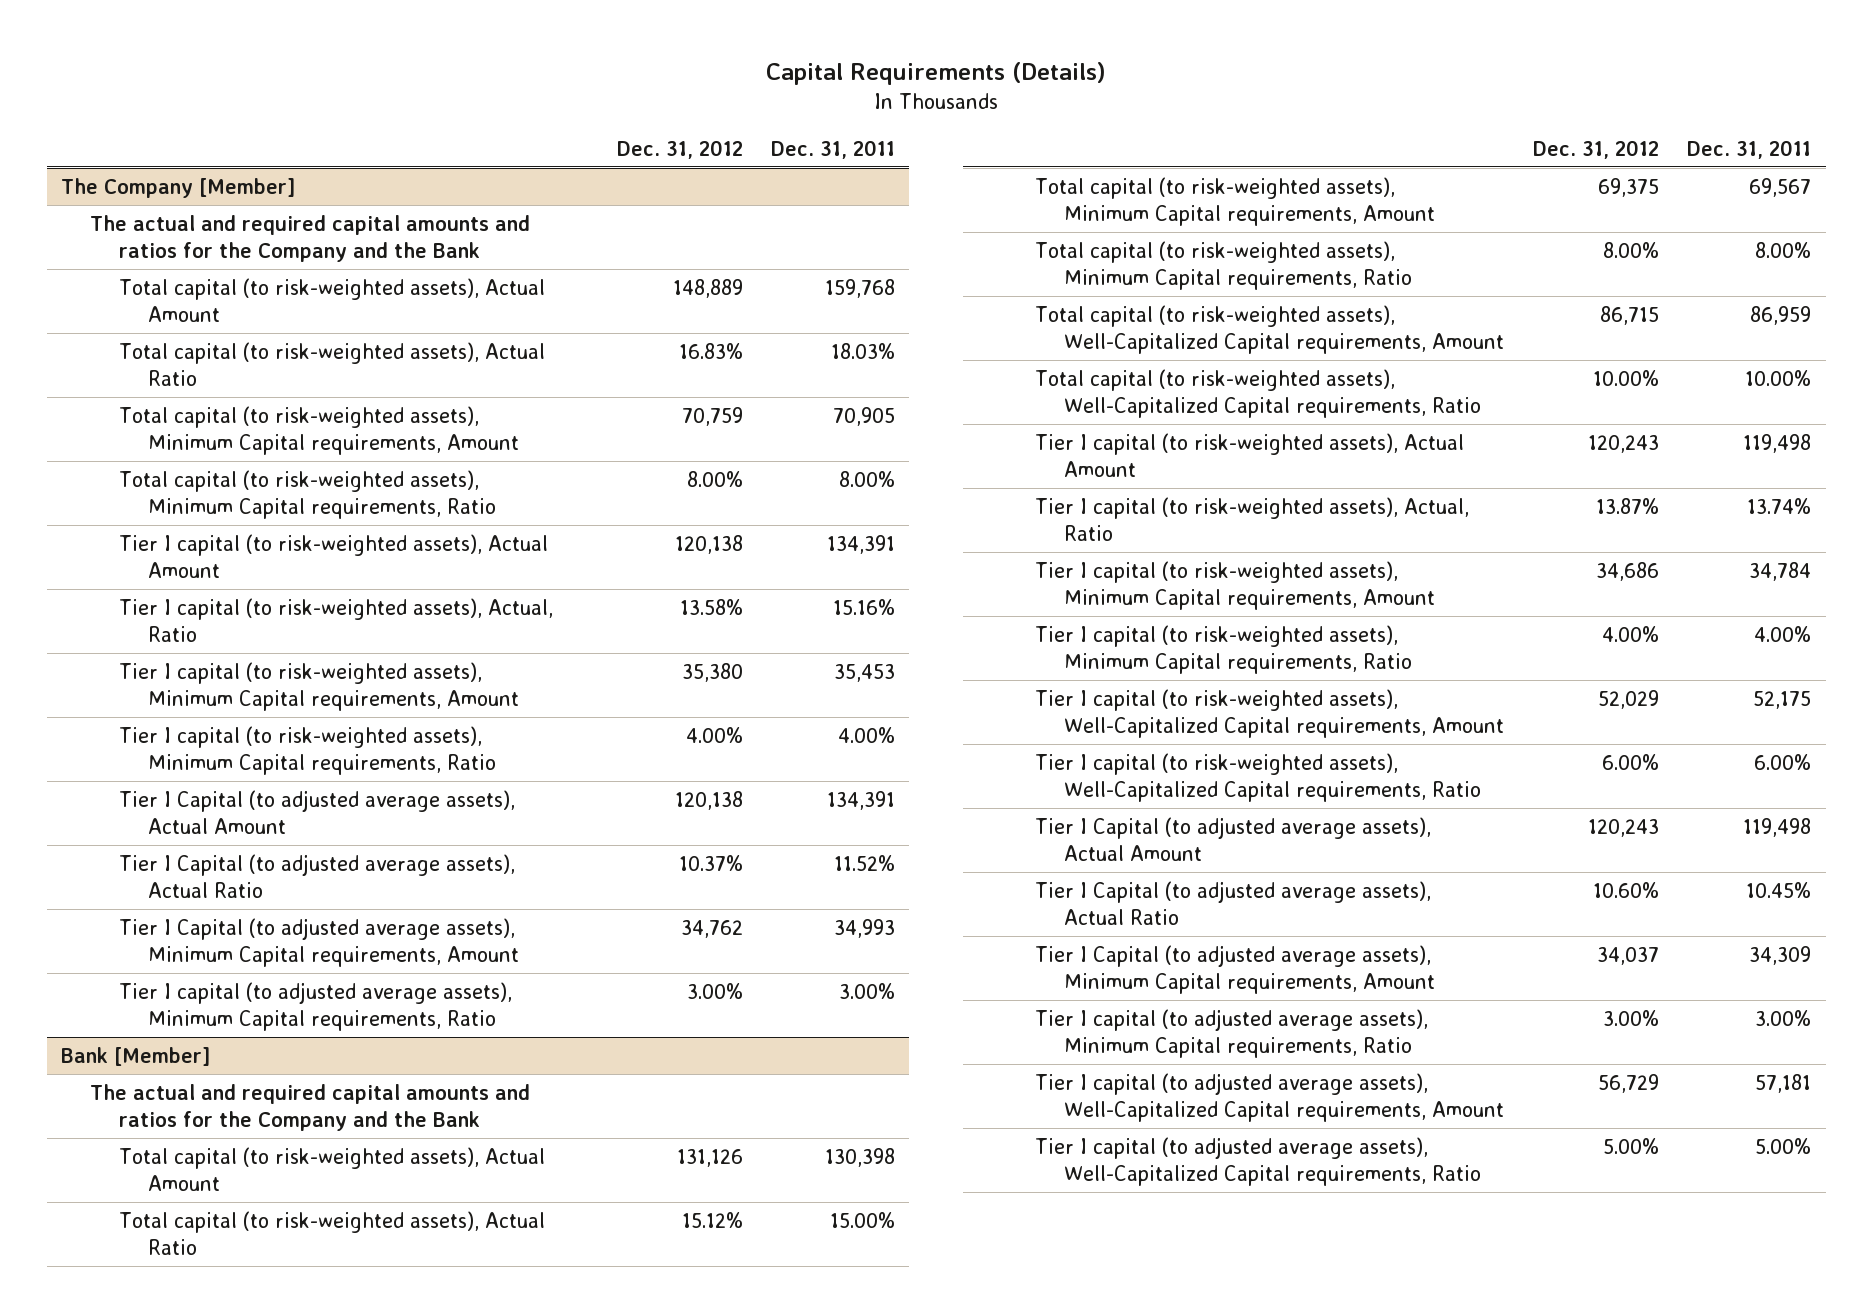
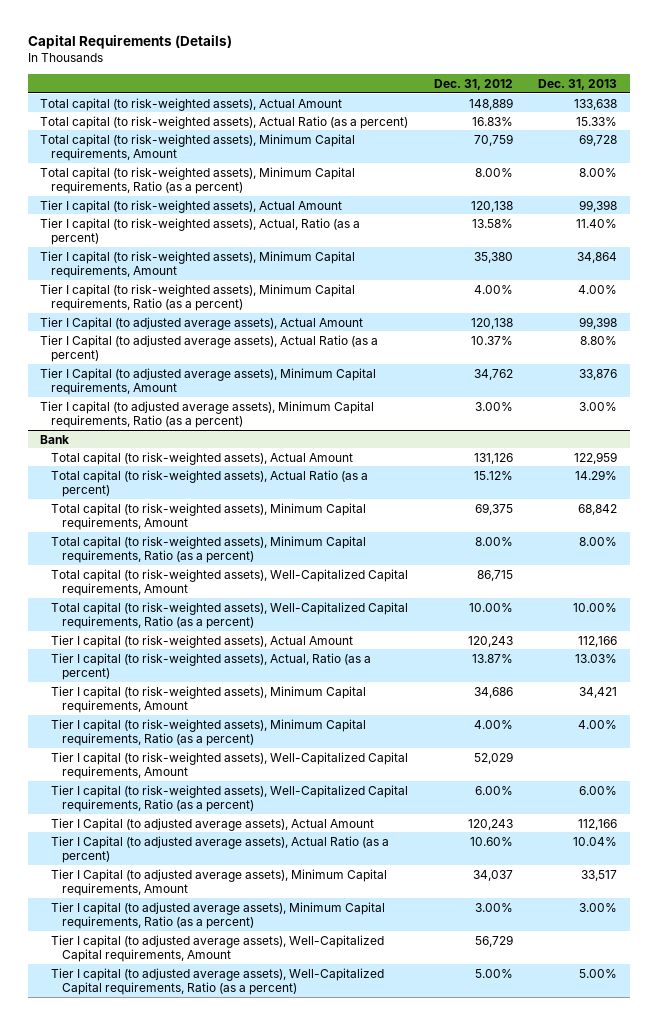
- | Dec. 31, 2012 | Dec. 31, 2011
+ | Dec. 31, 2012 | Dec. 31, 2013
- The Company [Member]
- The actual and required capital amounts and ratios for the Company and the Bank
- Total capital (to risk-weighted assets), Actual Ratio | 16.83% | 18.03%
+ Total capital (to risk-weighted assets), Actual Ratio (as a percent) | 16.83% | 15.33%
- Total capital (to risk-weighted assets), Minimum Capital requirements, Ratio | 8.00% | 8.00%
+ Total capital (to risk-weighted assets), Minimum Capital requirements, Ratio (as a percent) | 8.00% | 8.00%
- Tier I capital (to risk-weighted assets), Actual, Ratio | 13.58% | 15.16%
+ Tier I capital (to risk-weighted assets), Actual, Ratio (as a percent) | 13.58% | 11.40%
- Tier I capital (to risk-weighted assets), Minimum Capital requirements, Ratio | 4.00% | 4.00%
+ Tier I capital (to risk-weighted assets), Minimum Capital requirements, Ratio (as a percent) | 4.00% | 4.00%
- Tier I Capital (to adjusted average assets), Actual Ratio | 10.37% | 11.52%
+ Tier I Capital (to adjusted average assets), Actual Ratio (as a percent) | 10.37% | 8.80%
- Tier I capital (to adjusted average assets), Minimum Capital requirements, Ratio | 3.00% | 3.00%
- Bank [Member]
- The actual and required capital amounts and ratios for the Company and the Bank
+ Tier I capital (to adjusted average assets), Minimum Capital requirements, Ratio (as a percent) | 3.00% | 3.00%
+ Bank
- Total capital (to risk-weighted assets), Actual Ratio | 15.12% | 15.00%
+ Total capital (to risk-weighted assets), Actual Ratio (as a percent) | 15.12% | 14.29%
- Total capital (to risk-weighted assets), Minimum Capital requirements, Ratio | 8.00% | 8.00%
+ Total capital (to risk-weighted assets), Minimum Capital requirements, Ratio (as a percent) | 8.00% | 8.00%
- Total capital (to risk-weighted assets), Well-Capitalized Capital requirements, Ratio | 10.00% | 10.00%
+ Total capital (to risk-weighted assets), Well-Capitalized Capital requirements, Ratio (as a percent) | 10.00% | 10.00%
- Tier I capital (to risk-weighted assets), Actual, Ratio | 13.87% | 13.74%
+ Tier I capital (to risk-weighted assets), Actual, Ratio (as a percent) | 13.87% | 13.03%
- Tier I capital (to risk-weighted assets), Minimum Capital requirements, Ratio | 4.00% | 4.00%
+ Tier I capital (to risk-weighted assets), Minimum Capital requirements, Ratio (as a percent) | 4.00% | 4.00%
- Tier I capital (to risk-weighted assets), Well-Capitalized Capital requirements, Ratio | 6.00% | 6.00%
+ Tier I capital (to risk-weighted assets), Well-Capitalized Capital requirements, Ratio (as a percent) | 6.00% | 6.00%
- Tier I Capital (to adjusted average assets), Actual Ratio | 10.60% | 10.45%
+ Tier I Capital (to adjusted average assets), Actual Ratio (as a percent) | 10.60% | 10.04%
- Tier I capital (to adjusted average assets), Minimum Capital requirements, Ratio | 3.00% | 3.00%
+ Tier I capital (to adjusted average assets), Minimum Capital requirements, Ratio (as a percent) | 3.00% | 3.00%
- Tier I capital (to adjusted average assets), Well-Capitalized Capital requirements, Ratio | 5.00% | 5.00%
+ Tier I capital (to adjusted average assets), Well-Capitalized Capital requirements, Ratio (as a percent) | 5.00% | 5.00%

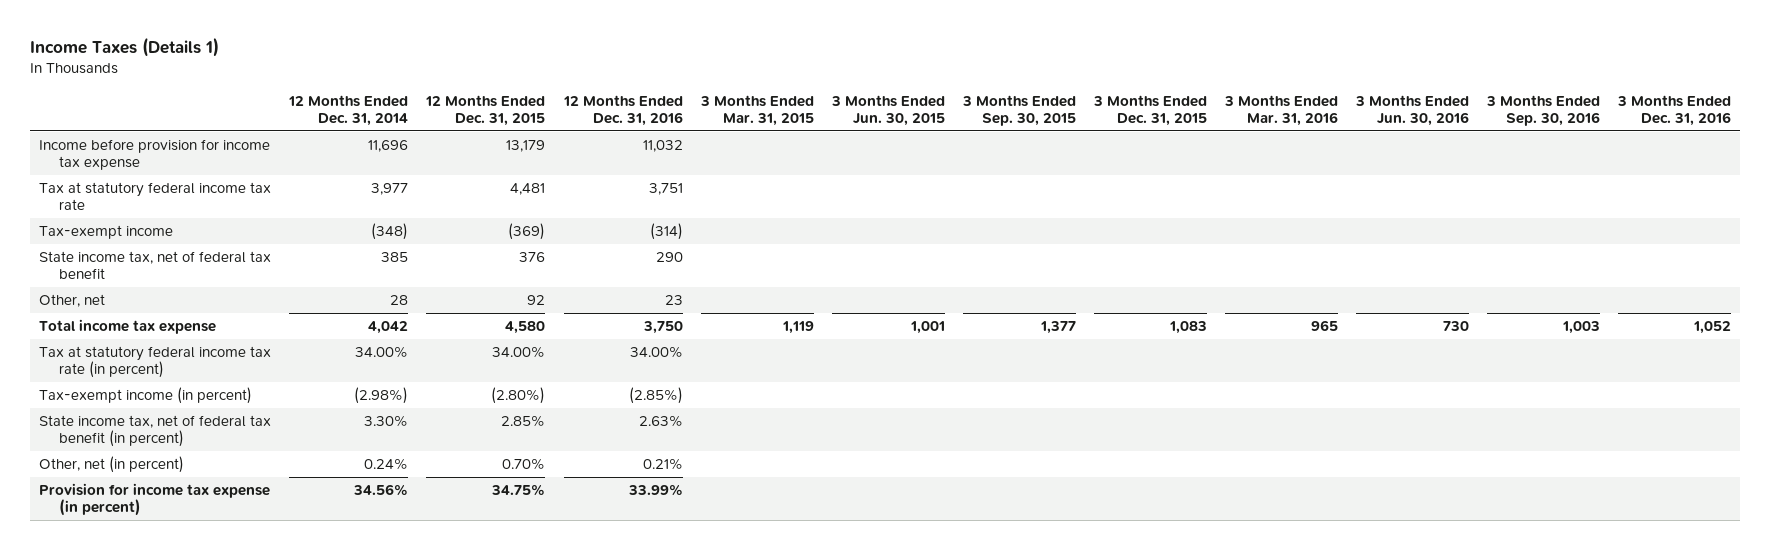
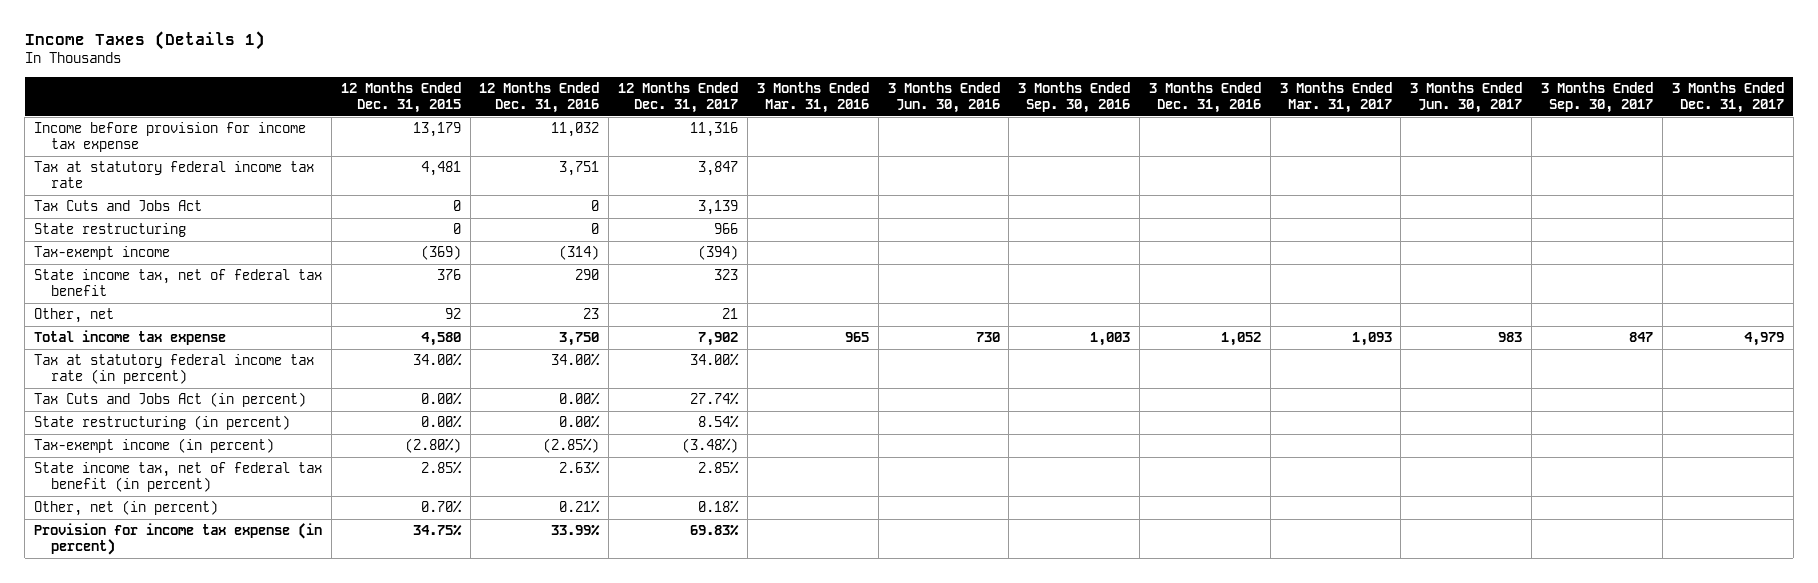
- | 12 Months Ended Dec. 31, 2014 | 12 Months Ended Dec. 31, 2015 | 12 Months Ended Dec. 31, 2016 | 3 Months Ended Mar. 31, 2015 | 3 Months Ended Jun. 30, 2015 | 3 Months Ended Sep. 30, 2015 | 3 Months Ended Dec. 31, 2015 | 3 Months Ended Mar. 31, 2016 | 3 Months Ended Jun. 30, 2016 | 3 Months Ended Sep. 30, 2016 | 3 Months Ended Dec. 31, 2016
+ | 12 Months Ended Dec. 31, 2015 | 12 Months Ended Dec. 31, 2016 | 12 Months Ended Dec. 31, 2017 | 3 Months Ended Mar. 31, 2016 | 3 Months Ended Jun. 30, 2016 | 3 Months Ended Sep. 30, 2016 | 3 Months Ended Dec. 31, 2016 | 3 Months Ended Mar. 31, 2017 | 3 Months Ended Jun. 30, 2017 | 3 Months Ended Sep. 30, 2017 | 3 Months Ended Dec. 31, 2017
+ Tax Cuts and Jobs Act | 0 | 0 | 3,139 | | | | | | | |
+ State restructuring | 0 | 0 | 966 | | | | | | | |
+ Tax Cuts and Jobs Act (in percent) | 0.00% | 0.00% | 27.74% | | | | | | | |
+ State restructuring (in percent) | 0.00% | 0.00% | 8.54% | | | | | | | |

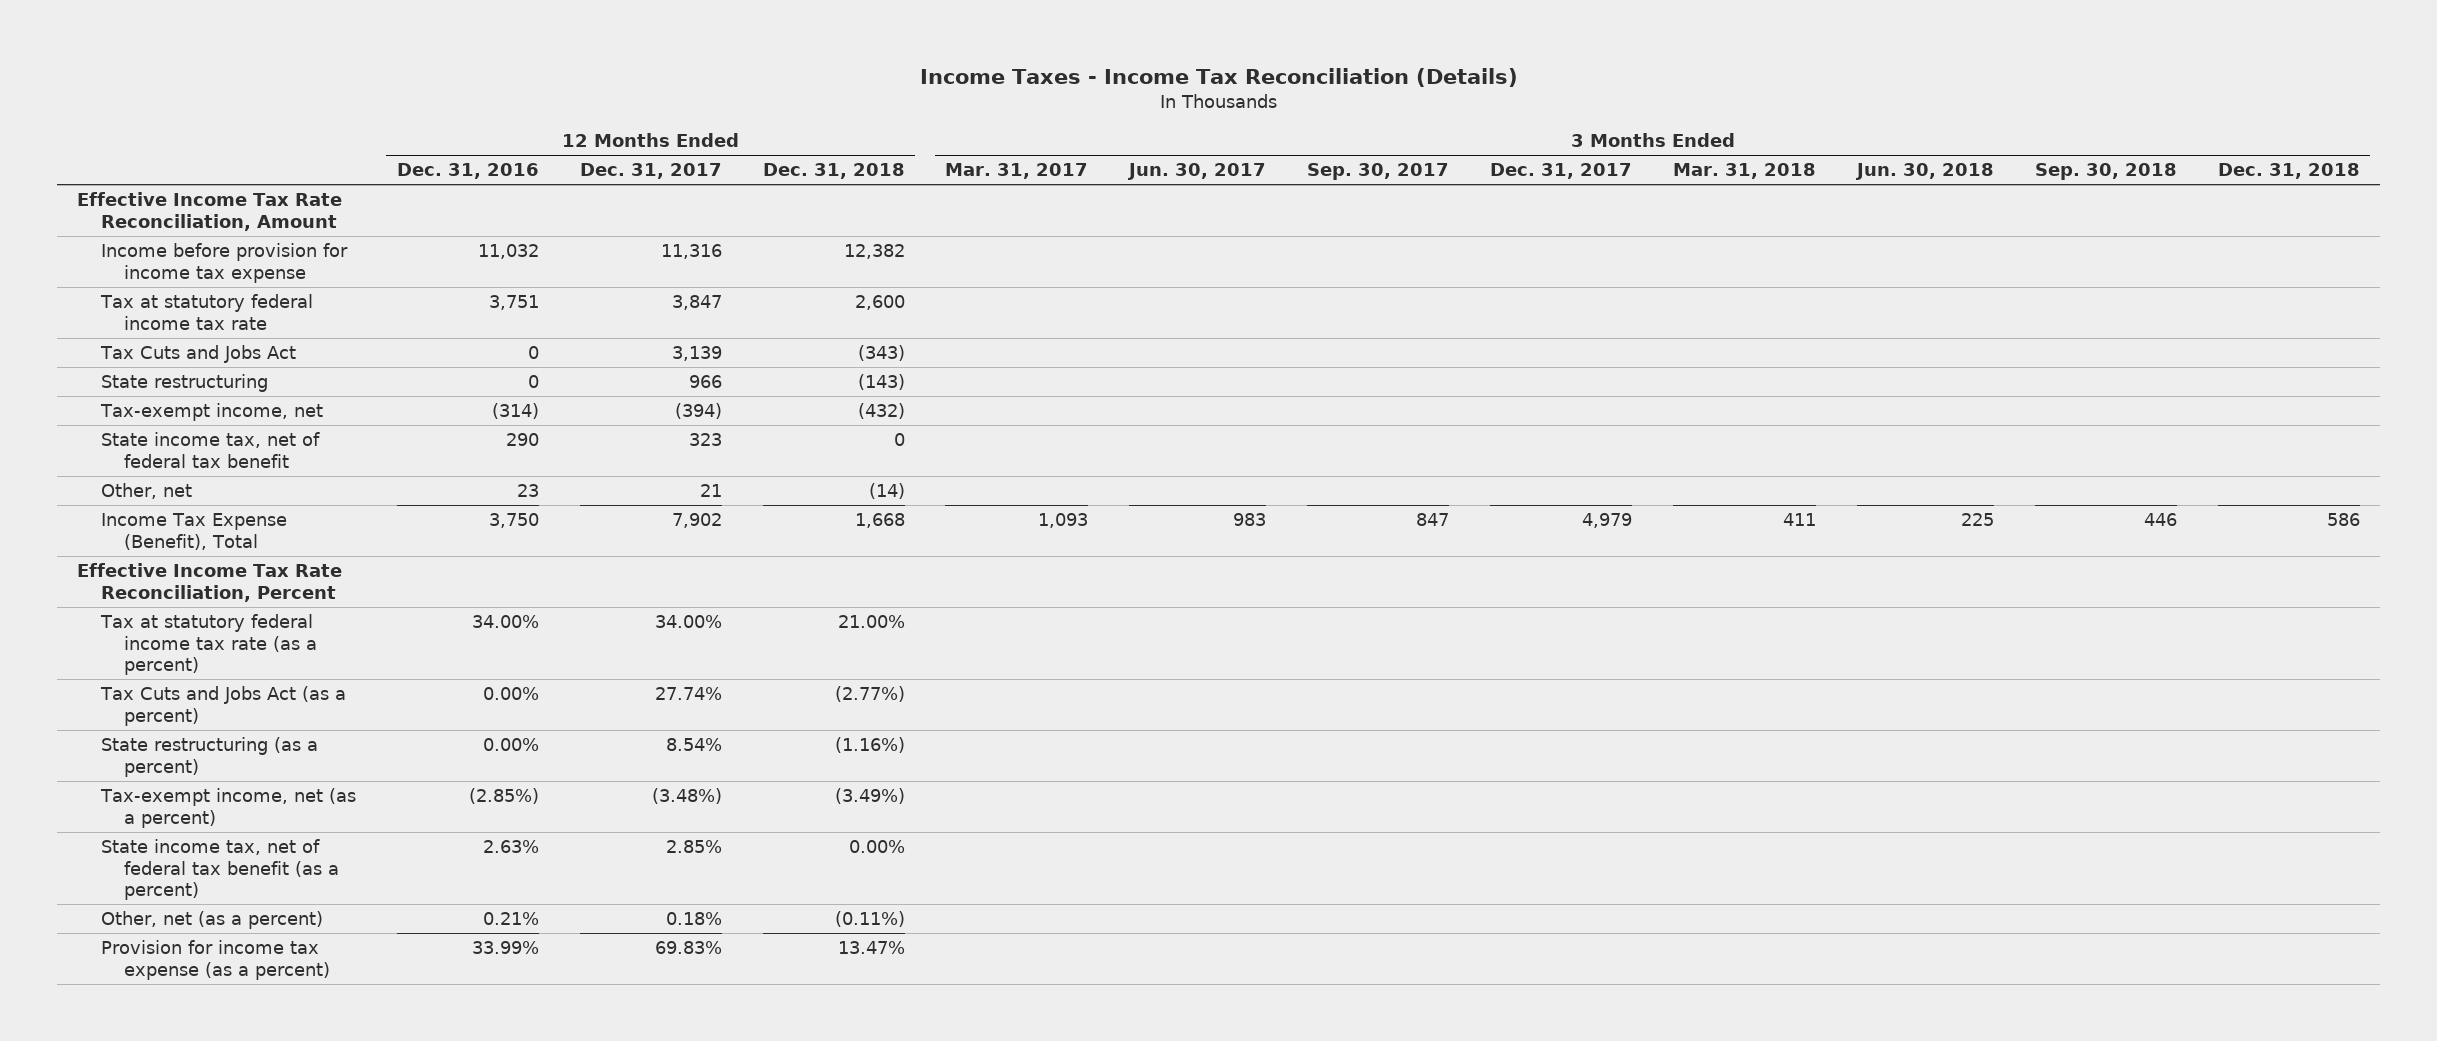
- Income Taxes (Details 1)
+ Income Taxes - Income Tax Reconciliation (Details)
- | 12 Months Ended Dec. 31, 2015 | 12 Months Ended Dec. 31, 2016 | 12 Months Ended Dec. 31, 2017 | 3 Months Ended Mar. 31, 2016 | 3 Months Ended Jun. 30, 2016 | 3 Months Ended Sep. 30, 2016 | 3 Months Ended Dec. 31, 2016 | 3 Months Ended Mar. 31, 2017 | 3 Months Ended Jun. 30, 2017 | 3 Months Ended Sep. 30, 2017 | 3 Months Ended Dec. 31, 2017
+ | 12 Months Ended Dec. 31, 2016 | 12 Months Ended Dec. 31, 2017 | 12 Months Ended Dec. 31, 2018 | 3 Months Ended Mar. 31, 2017 | 3 Months Ended Jun. 30, 2017 | 3 Months Ended Sep. 30, 2017 | 3 Months Ended Dec. 31, 2017 | 3 Months Ended Mar. 31, 2018 | 3 Months Ended Jun. 30, 2018 | 3 Months Ended Sep. 30, 2018 | 3 Months Ended Dec. 31, 2018
+ Effective Income Tax Rate Reconciliation, Amount
- Tax-exempt income | (369) | (314) | (394) | | | | | | | |
+ Tax-exempt income, net | (314) | (394) | (432) | | | | | | | |
- Total income tax expense | 4,580 | 3,750 | 7,902 | 965 | 730 | 1,003 | 1,052 | 1,093 | 983 | 847 | 4,979
- Tax at statutory federal income tax rate (in percent) | 34.00% | 34.00% | 34.00% | | | | | | | |
- Tax Cuts and Jobs Act (in percent) | 0.00% | 0.00% | 27.74% | | | | | | | |
- State restructuring (in percent) | 0.00% | 0.00% | 8.54% | | | | | | | |
- Tax-exempt income (in percent) | (2.80%) | (2.85%) | (3.48%) | | | | | | | |
- State income tax, net of federal tax benefit (in percent) | 2.85% | 2.63% | 2.85% | | | | | | | |
- Other, net (in percent) | 0.70% | 0.21% | 0.18% | | | | | | | |
- Provision for income tax expense (in percent) | 34.75% | 33.99% | 69.83% | | | | | | | |
+ Income Tax Expense (Benefit), Total | 3,750 | 7,902 | 1,668 | 1,093 | 983 | 847 | 4,979 | 411 | 225 | 446 | 586
+ Effective Income Tax Rate Reconciliation, Percent
+ Tax at statutory federal income tax rate (as a percent) | 34.00% | 34.00% | 21.00% | | | | | | | |
+ Tax Cuts and Jobs Act (as a percent) | 0.00% | 27.74% | (2.77%) | | | | | | | |
+ State restructuring (as a percent) | 0.00% | 8.54% | (1.16%) | | | | | | | |
+ Tax-exempt income, net (as a percent) | (2.85%) | (3.48%) | (3.49%) | | | | | | | |
+ State income tax, net of federal tax benefit (as a percent) | 2.63% | 2.85% | 0.00% | | | | | | | |
+ Other, net (as a percent) | 0.21% | 0.18% | (0.11%) | | | | | | | |
+ Provision for income tax expense (as a percent) | 33.99% | 69.83% | 13.47% | | | | | | | |

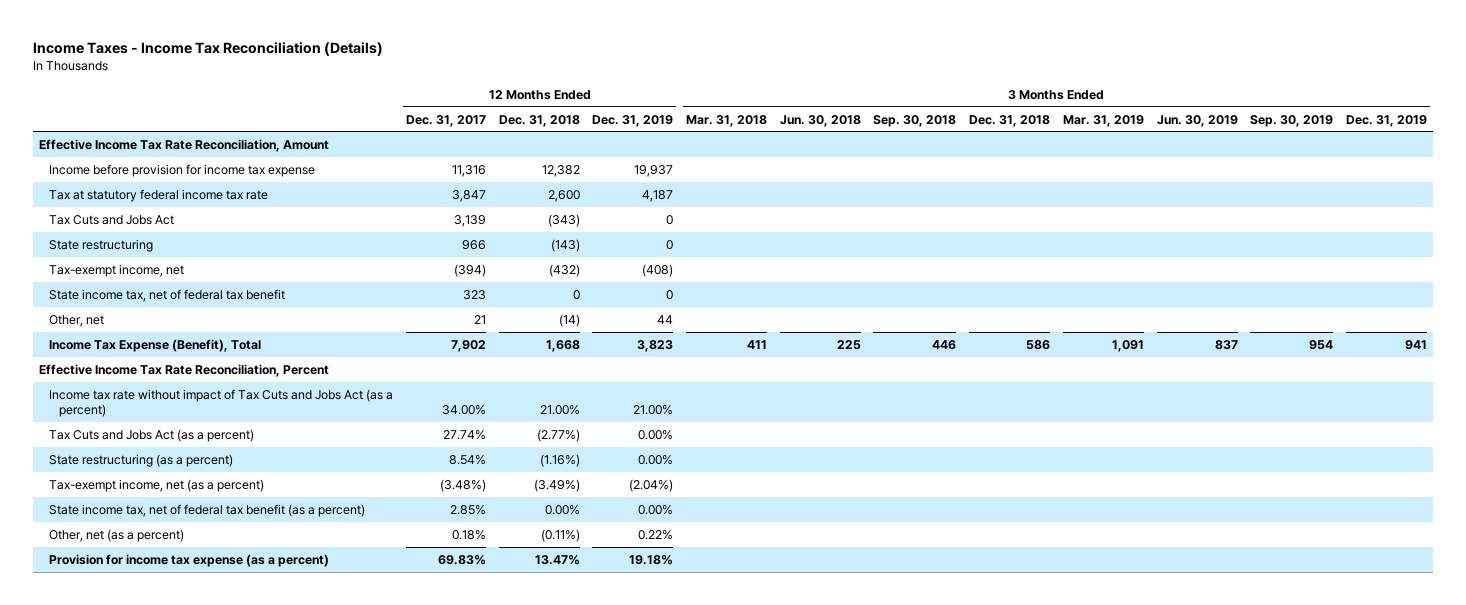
- | 12 Months Ended Dec. 31, 2016 | 12 Months Ended Dec. 31, 2017 | 12 Months Ended Dec. 31, 2018 | 3 Months Ended Mar. 31, 2017 | 3 Months Ended Jun. 30, 2017 | 3 Months Ended Sep. 30, 2017 | 3 Months Ended Dec. 31, 2017 | 3 Months Ended Mar. 31, 2018 | 3 Months Ended Jun. 30, 2018 | 3 Months Ended Sep. 30, 2018 | 3 Months Ended Dec. 31, 2018
+ | 12 Months Ended Dec. 31, 2017 | 12 Months Ended Dec. 31, 2018 | 12 Months Ended Dec. 31, 2019 | 3 Months Ended Mar. 31, 2018 | 3 Months Ended Jun. 30, 2018 | 3 Months Ended Sep. 30, 2018 | 3 Months Ended Dec. 31, 2018 | 3 Months Ended Mar. 31, 2019 | 3 Months Ended Jun. 30, 2019 | 3 Months Ended Sep. 30, 2019 | 3 Months Ended Dec. 31, 2019
- Tax at statutory federal income tax rate (as a percent) | 34.00% | 34.00% | 21.00% | | | | | | | |
+ Income tax rate without impact of Tax Cuts and Jobs Act (as a percent) | 34.00% | 21.00% | 21.00% | | | | | | | |

